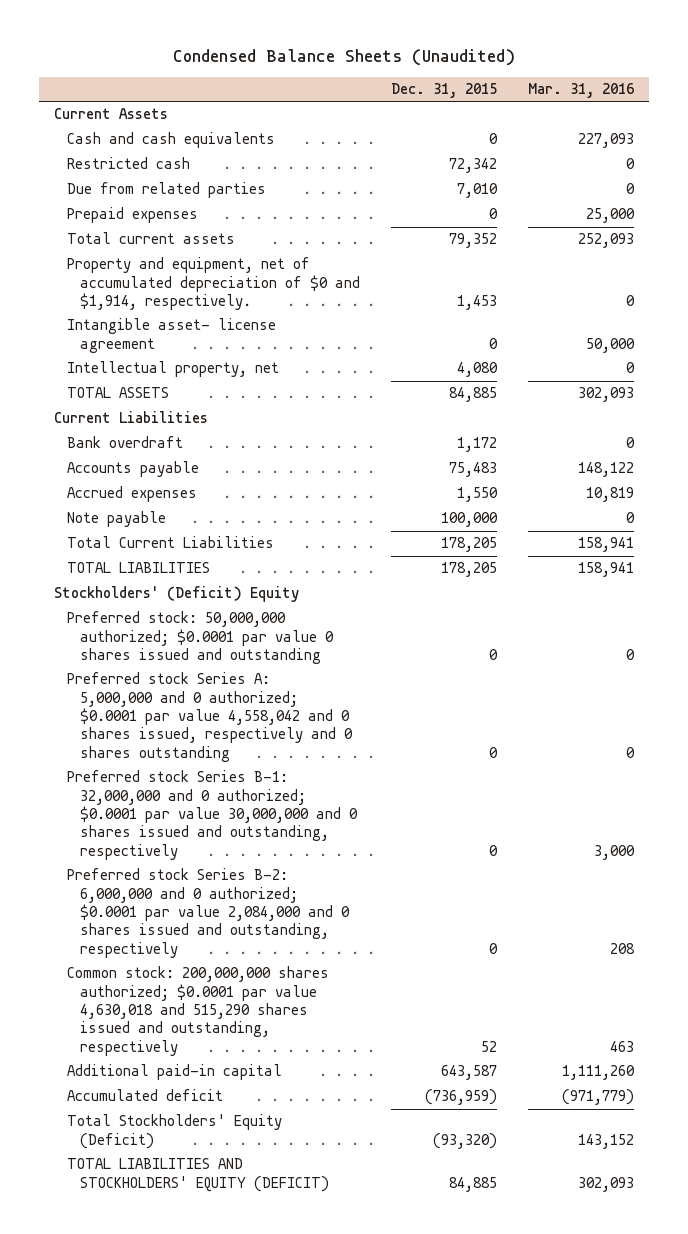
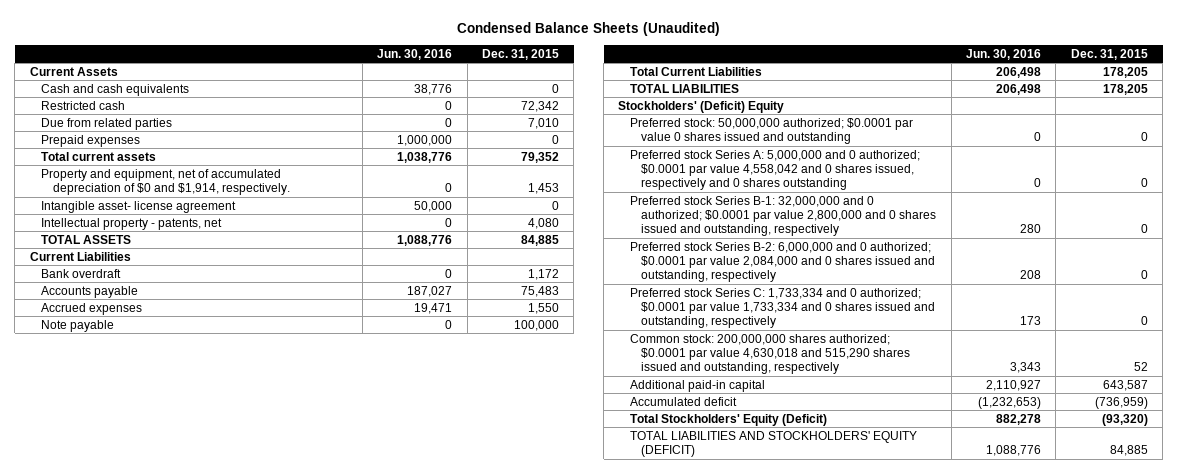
- | Dec. 31, 2015 | Mar. 31, 2016
+ | Jun. 30, 2016 | Dec. 31, 2015
- Intellectual property, net | 4,080 | 0
+ Intellectual property - patents, net | 0 | 4,080
- Preferred stock Series B-1: 32,000,000 and 0 authorized; $0.0001 par value 30,000,000 and 0 shares issued and outstanding, respectively | 0 | 3,000
+ Preferred stock Series B-1: 32,000,000 and 0 authorized; $0.0001 par value 2,800,000 and 0 shares issued and outstanding, respectively | 280 | 0
+ Preferred stock Series C: 1,733,334 and 0 authorized; $0.0001 par value 1,733,334 and 0 shares issued and outstanding, respectively | 173 | 0

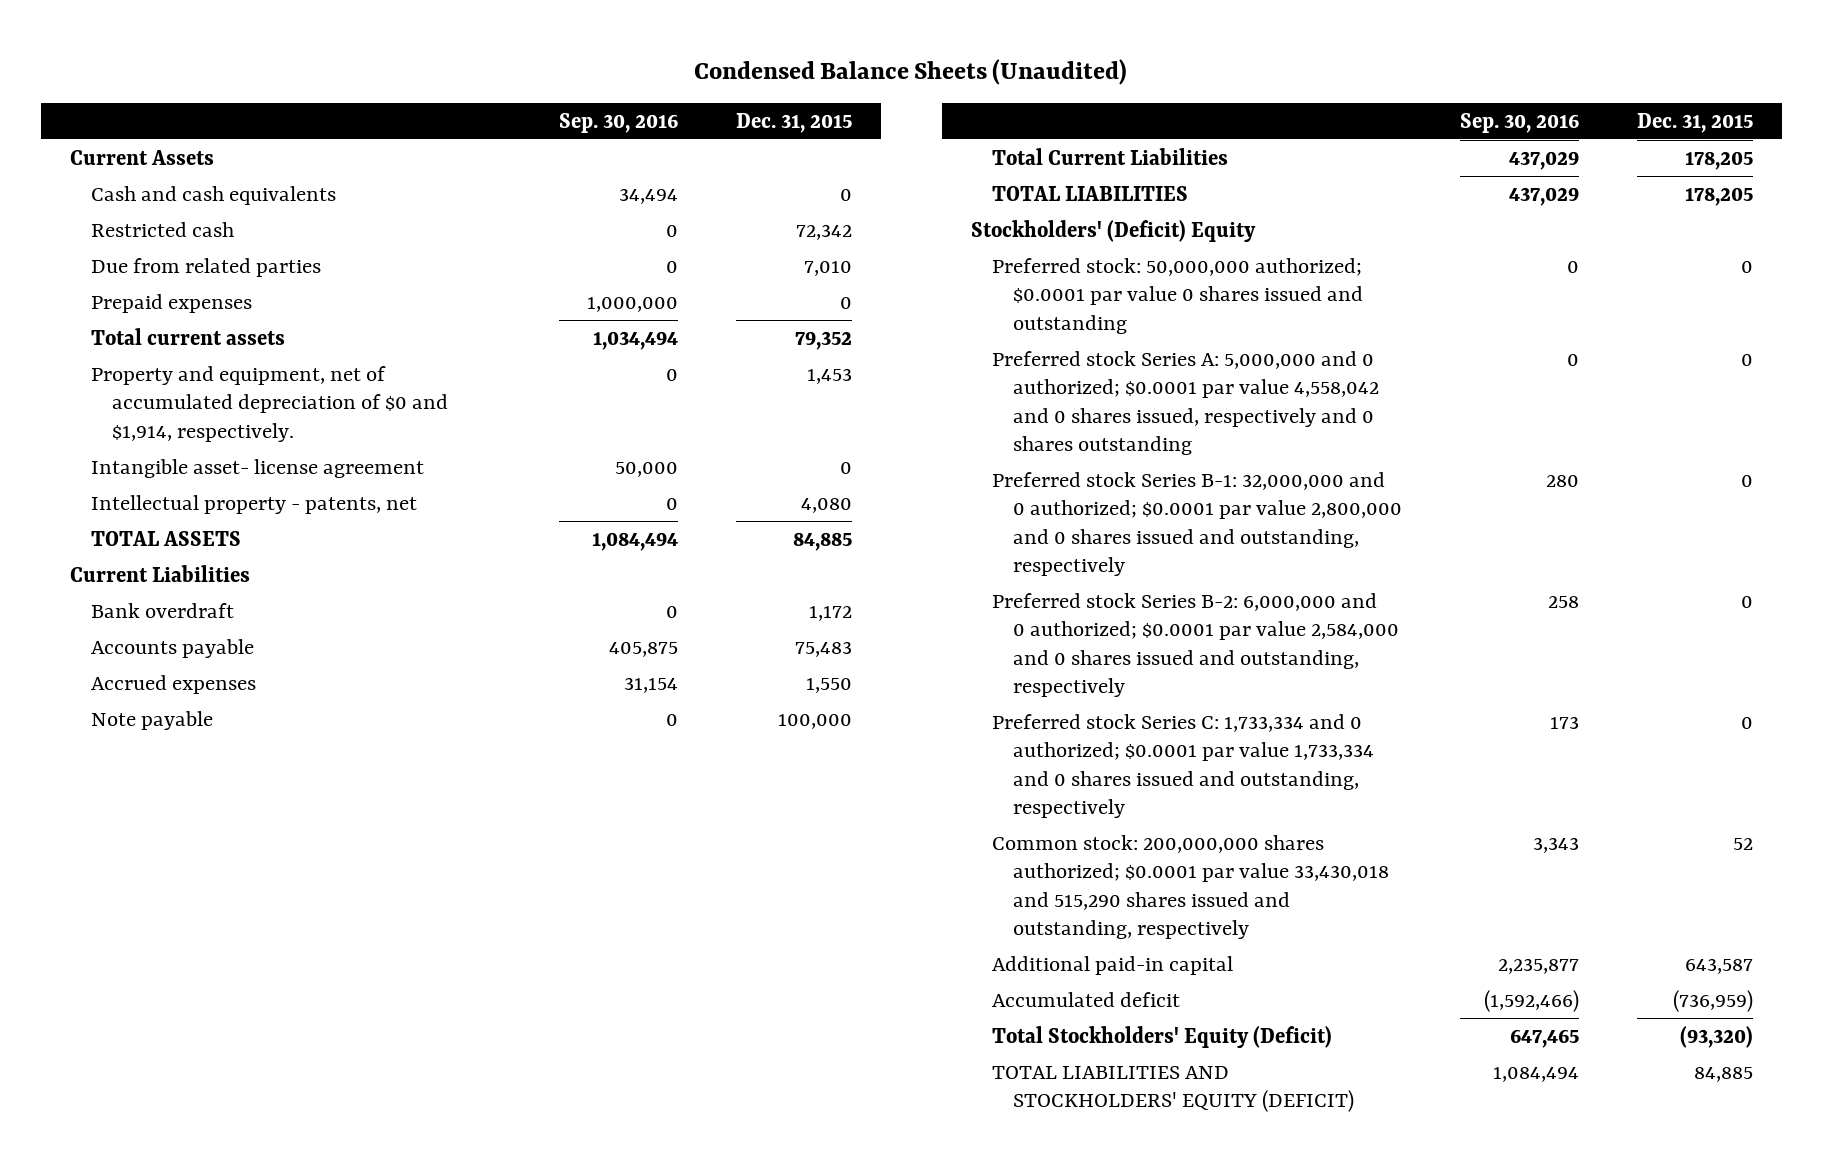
- | Jun. 30, 2016 | Dec. 31, 2015
+ | Sep. 30, 2016 | Dec. 31, 2015
- Preferred stock Series B-2: 6,000,000 and 0 authorized; $0.0001 par value 2,084,000 and 0 shares issued and outstanding, respectively | 208 | 0
+ Preferred stock Series B-2: 6,000,000 and 0 authorized; $0.0001 par value 2,584,000 and 0 shares issued and outstanding, respectively | 258 | 0
- Common stock: 200,000,000 shares authorized; $0.0001 par value 4,630,018 and 515,290 shares issued and outstanding, respectively | 3,343 | 52
+ Common stock: 200,000,000 shares authorized; $0.0001 par value 33,430,018 and 515,290 shares issued and outstanding, respectively | 3,343 | 52

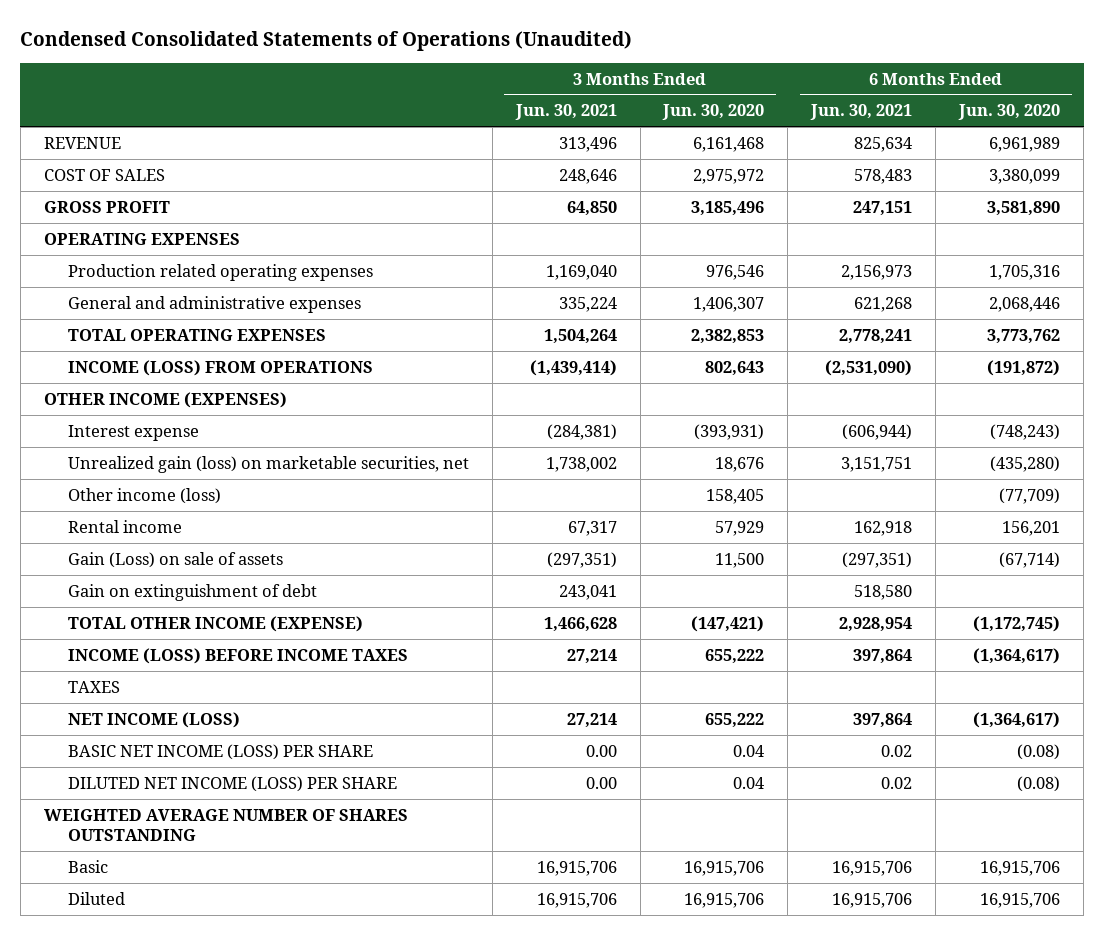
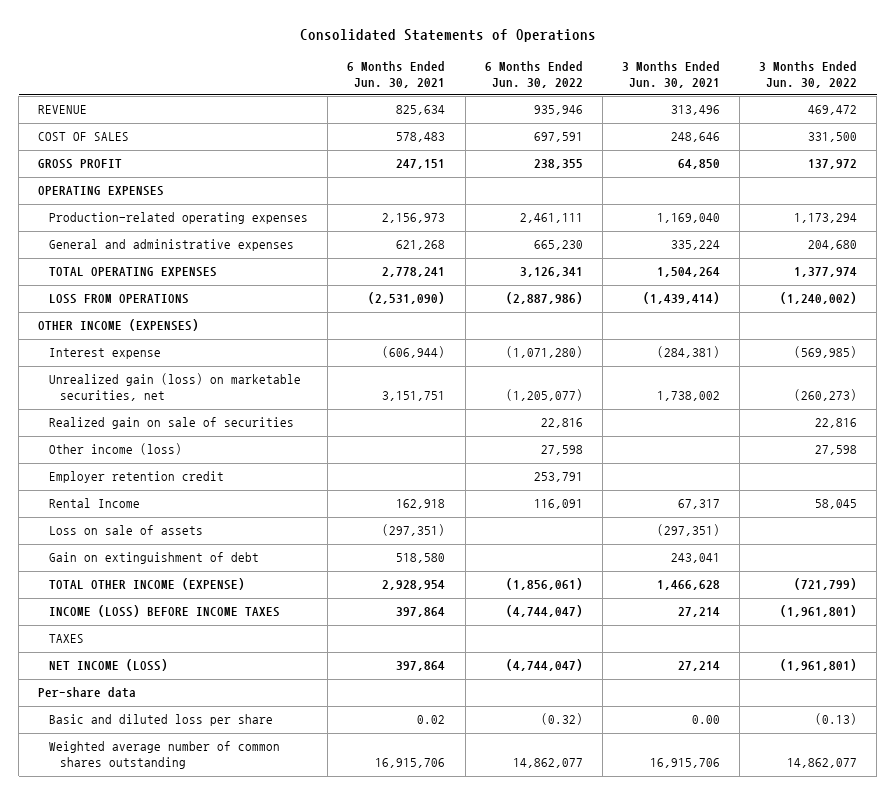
- Condensed Consolidated Statements of Operations (Unaudited)
+ Consolidated Statements of Operations
- | 3 Months Ended Jun. 30, 2021 | 3 Months Ended Jun. 30, 2020 | 6 Months Ended Jun. 30, 2021 | 6 Months Ended Jun. 30, 2020
+ | 6 Months Ended Jun. 30, 2021 | 6 Months Ended Jun. 30, 2022 | 3 Months Ended Jun. 30, 2021 | 3 Months Ended Jun. 30, 2022
- Production related operating expenses | 1,169,040 | 976,546 | 2,156,973 | 1,705,316
+ Production-related operating expenses | 2,156,973 | 2,461,111 | 1,169,040 | 1,173,294
- INCOME (LOSS) FROM OPERATIONS | (1,439,414) | 802,643 | (2,531,090) | (191,872)
+ LOSS FROM OPERATIONS | (2,531,090) | (2,887,986) | (1,439,414) | (1,240,002)
+ Realized gain on sale of securities | | 22,816 | | 22,816
- Rental income | 67,317 | 57,929 | 162,918 | 156,201
- Gain (Loss) on sale of assets | (297,351) | 11,500 | (297,351) | (67,714)
+ Employer retention credit | | 253,791 | |
+ Rental Income | 162,918 | 116,091 | 67,317 | 58,045
+ Loss on sale of assets | (297,351) | | (297,351) |
- BASIC NET INCOME (LOSS) PER SHARE | 0.00 | 0.04 | 0.02 | (0.08)
- DILUTED NET INCOME (LOSS) PER SHARE | 0.00 | 0.04 | 0.02 | (0.08)
- WEIGHTED AVERAGE NUMBER OF SHARES OUTSTANDING
- Basic | 16,915,706 | 16,915,706 | 16,915,706 | 16,915,706
- Diluted | 16,915,706 | 16,915,706 | 16,915,706 | 16,915,706
+ Per-share data
+ Basic and diluted loss per share | 0.02 | (0.32) | 0.00 | (0.13)
+ Weighted average number of common shares outstanding | 16,915,706 | 14,862,077 | 16,915,706 | 14,862,077

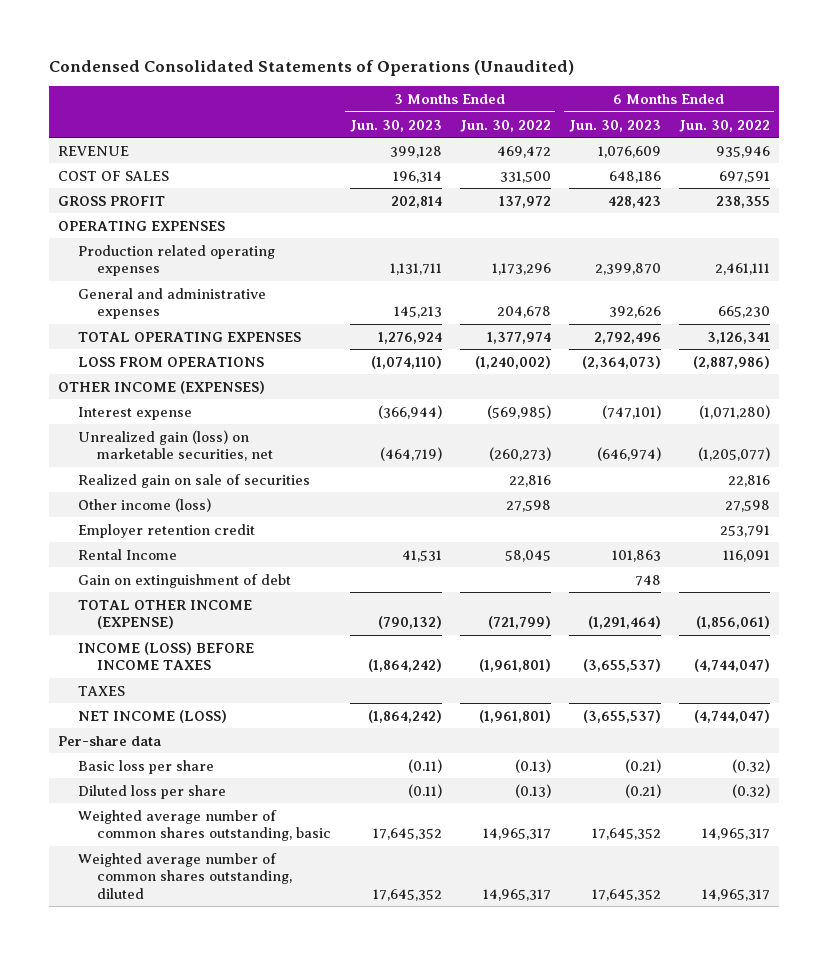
- Consolidated Statements of Operations
+ Condensed Consolidated Statements of Operations (Unaudited)
- | 6 Months Ended Jun. 30, 2021 | 6 Months Ended Jun. 30, 2022 | 3 Months Ended Jun. 30, 2021 | 3 Months Ended Jun. 30, 2022
+ | 3 Months Ended Jun. 30, 2023 | 3 Months Ended Jun. 30, 2022 | 6 Months Ended Jun. 30, 2023 | 6 Months Ended Jun. 30, 2022
- Production-related operating expenses | 2,156,973 | 2,461,111 | 1,169,040 | 1,173,294
- General and administrative expenses | 621,268 | 665,230 | 335,224 | 204,680
+ Production related operating expenses | 1,131,711 | 1,173,296 | 2,399,870 | 2,461,111
+ General and administrative expenses | 145,213 | 204,678 | 392,626 | 665,230
- Loss on sale of assets | (297,351) | | (297,351) |
- Basic and diluted loss per share | 0.02 | (0.32) | 0.00 | (0.13)
- Weighted average number of common shares outstanding | 16,915,706 | 14,862,077 | 16,915,706 | 14,862,077
+ Basic loss per share | (0.11) | (0.13) | (0.21) | (0.32)
+ Diluted loss per share | (0.11) | (0.13) | (0.21) | (0.32)
+ Weighted average number of common shares outstanding, basic | 17,645,352 | 14,965,317 | 17,645,352 | 14,965,317
+ Weighted average number of common shares outstanding, diluted | 17,645,352 | 14,965,317 | 17,645,352 | 14,965,317

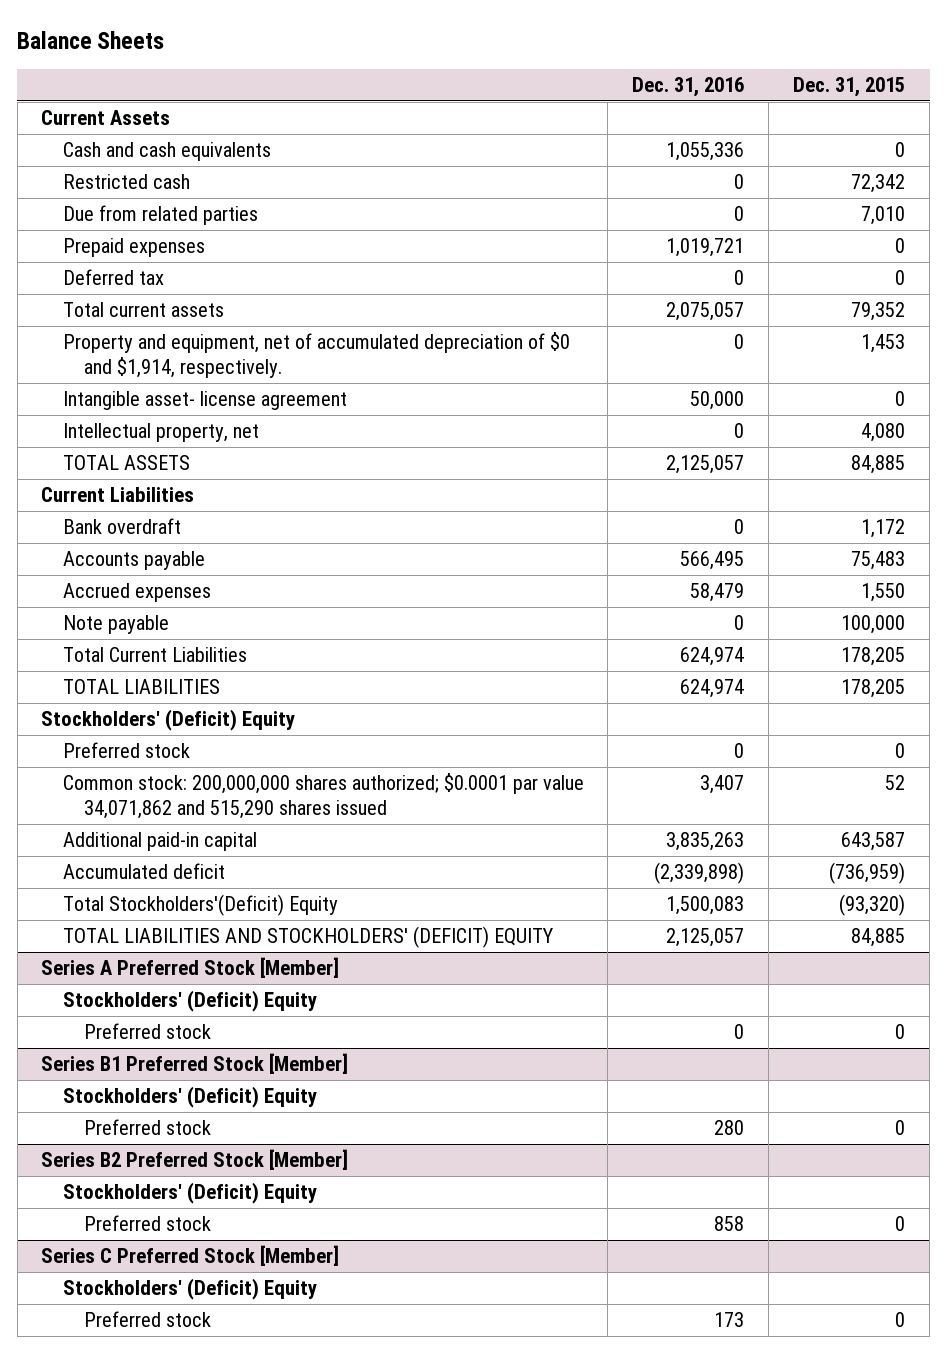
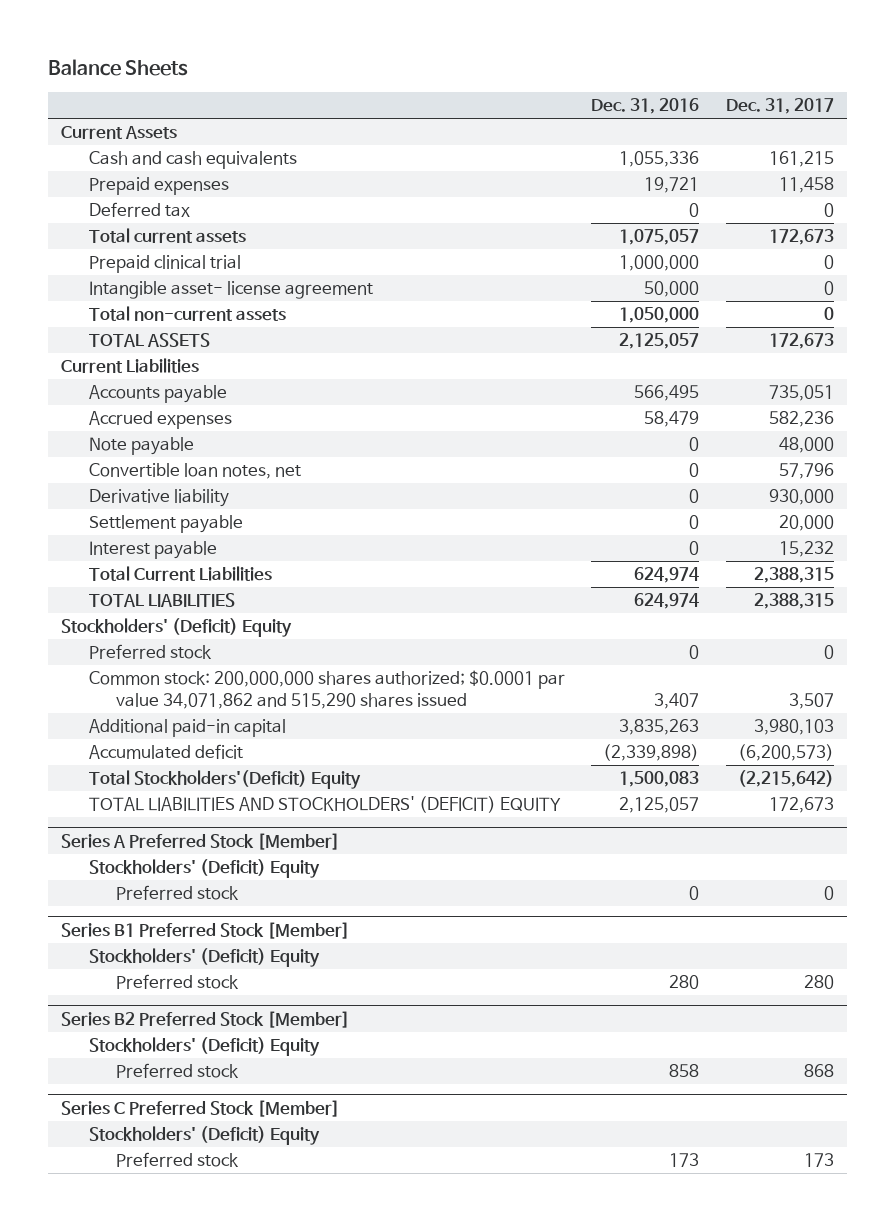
- | Dec. 31, 2016 | Dec. 31, 2015
+ | Dec. 31, 2016 | Dec. 31, 2017
- Restricted cash | 0 | 72,342
- Due from related parties | 0 | 7,010
- Prepaid expenses | 1,019,721 | 0
+ Prepaid expenses | 19,721 | 11,458
- Total current assets | 2,075,057 | 79,352
- Property and equipment, net of accumulated depreciation of $0 and $1,914, respectively. | 0 | 1,453
+ Total current assets | 1,075,057 | 172,673
+ Prepaid clinical trial | 1,000,000 | 0
- Intellectual property, net | 0 | 4,080
+ Total non-current assets | 1,050,000 | 0
- Bank overdraft | 0 | 1,172
+ Convertible loan notes, net | 0 | 57,796
+ Derivative liability | 0 | 930,000
+ Settlement payable | 0 | 20,000
+ Interest payable | 0 | 15,232

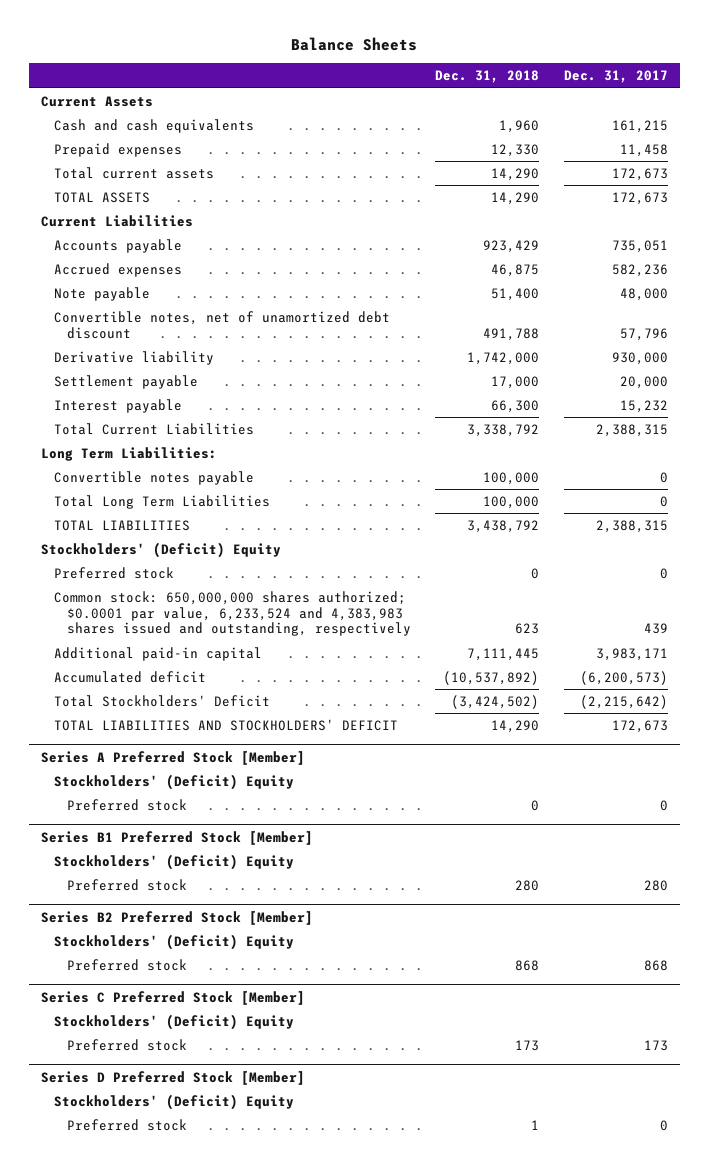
- | Dec. 31, 2016 | Dec. 31, 2017
+ | Dec. 31, 2018 | Dec. 31, 2017
- Deferred tax | 0 | 0
- Prepaid clinical trial | 1,000,000 | 0
- Intangible asset- license agreement | 50,000 | 0
- Total non-current assets | 1,050,000 | 0
- Convertible loan notes, net | 0 | 57,796
+ Convertible notes, net of unamortized debt discount | 491,788 | 57,796
+ Long Term Liabilities:
+ Convertible notes payable | 100,000 | 0
+ Total Long Term Liabilities | 100,000 | 0
- Common stock: 200,000,000 shares authorized; $0.0001 par value 34,071,862 and 515,290 shares issued | 3,407 | 3,507
- Additional paid-in capital | 3,835,263 | 3,980,103
+ Common stock: 650,000,000 shares authorized; $0.0001 par value, 6,233,524 and 4,383,983 shares issued and outstanding, respectively | 623 | 439
+ Additional paid-in capital | 7,111,445 | 3,983,171
- Total Stockholders'(Deficit) Equity | 1,500,083 | (2,215,642)
- TOTAL LIABILITIES AND STOCKHOLDERS' (DEFICIT) EQUITY | 2,125,057 | 172,673
+ Total Stockholders' Deficit | (3,424,502) | (2,215,642)
+ TOTAL LIABILITIES AND STOCKHOLDERS' DEFICIT | 14,290 | 172,673
+ Series D Preferred Stock [Member]
+ Stockholders' (Deficit) Equity
+ Preferred stock | 1 | 0

